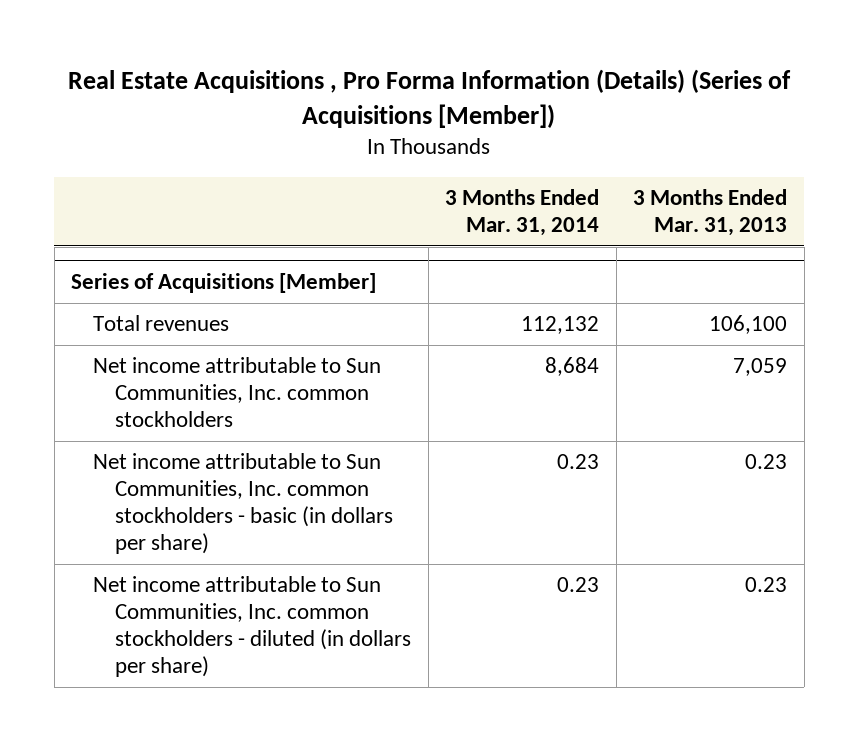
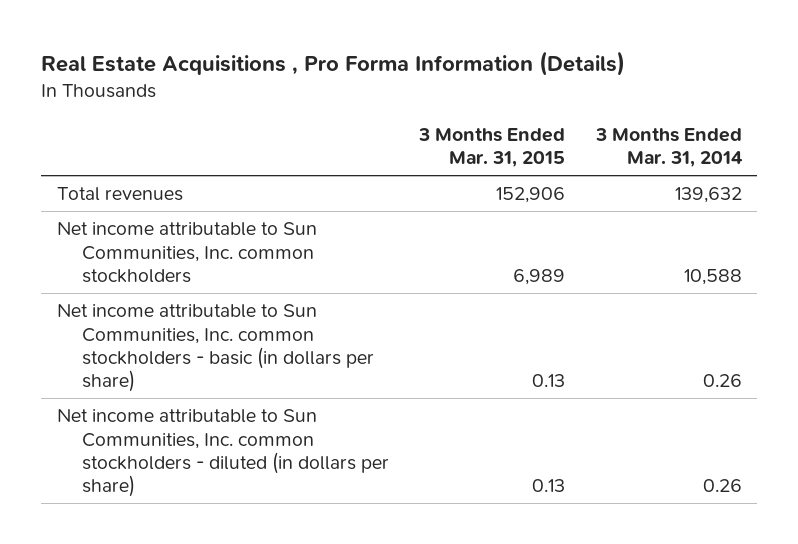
- Real Estate Acquisitions , Pro Forma Information (Details) (Series of Acquisitions [Member])
+ Real Estate Acquisitions , Pro Forma Information (Details)
- | 3 Months Ended Mar. 31, 2014 | 3 Months Ended Mar. 31, 2013
+ | 3 Months Ended Mar. 31, 2015 | 3 Months Ended Mar. 31, 2014
- Series of Acquisitions [Member]
- Total revenues | 112,132 | 106,100
- Net income attributable to Sun Communities, Inc. common stockholders | 8,684 | 7,059
- Net income attributable to Sun Communities, Inc. common stockholders - basic (in dollars per share) | 0.23 | 0.23
- Net income attributable to Sun Communities, Inc. common stockholders - diluted (in dollars per share) | 0.23 | 0.23
+ Total revenues | 152,906 | 139,632
+ Net income attributable to Sun Communities, Inc. common stockholders | 6,989 | 10,588
+ Net income attributable to Sun Communities, Inc. common stockholders - basic (in dollars per share) | 0.13 | 0.26
+ Net income attributable to Sun Communities, Inc. common stockholders - diluted (in dollars per share) | 0.13 | 0.26

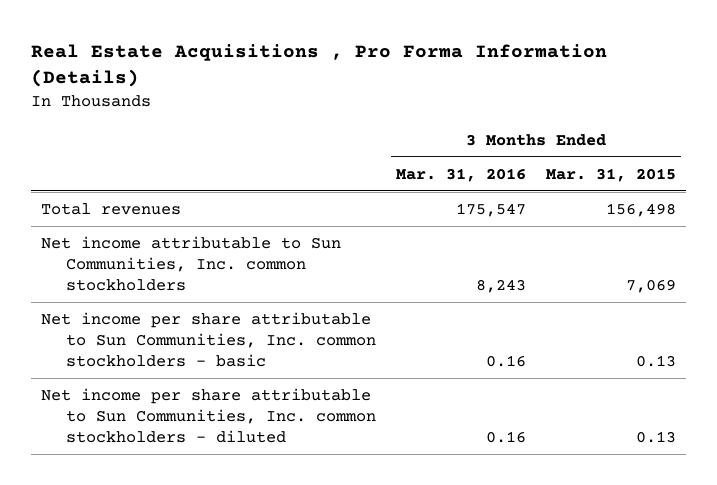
- | 3 Months Ended Mar. 31, 2015 | 3 Months Ended Mar. 31, 2014
+ | 3 Months Ended Mar. 31, 2016 | 3 Months Ended Mar. 31, 2015
- Total revenues | 152,906 | 139,632
- Net income attributable to Sun Communities, Inc. common stockholders | 6,989 | 10,588
- Net income attributable to Sun Communities, Inc. common stockholders - basic (in dollars per share) | 0.13 | 0.26
- Net income attributable to Sun Communities, Inc. common stockholders - diluted (in dollars per share) | 0.13 | 0.26
+ Total revenues | 175,547 | 156,498
+ Net income attributable to Sun Communities, Inc. common stockholders | 8,243 | 7,069
+ Net income per share attributable to Sun Communities, Inc. common stockholders - basic | 0.16 | 0.13
+ Net income per share attributable to Sun Communities, Inc. common stockholders - diluted | 0.16 | 0.13

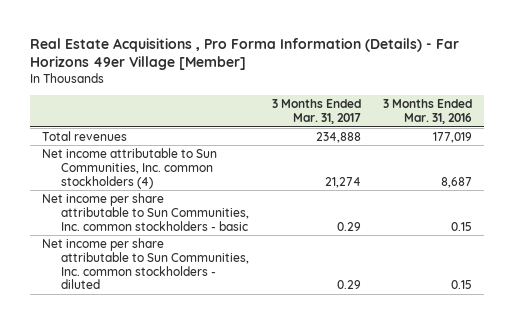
- Real Estate Acquisitions , Pro Forma Information (Details)
+ Real Estate Acquisitions , Pro Forma Information (Details) - Far Horizons 49er Village [Member]
- | 3 Months Ended Mar. 31, 2016 | 3 Months Ended Mar. 31, 2015
+ | 3 Months Ended Mar. 31, 2017 | 3 Months Ended Mar. 31, 2016
- Total revenues | 175,547 | 156,498
- Net income attributable to Sun Communities, Inc. common stockholders | 8,243 | 7,069
- Net income per share attributable to Sun Communities, Inc. common stockholders - basic | 0.16 | 0.13
- Net income per share attributable to Sun Communities, Inc. common stockholders - diluted | 0.16 | 0.13
+ Total revenues | 234,888 | 177,019
+ Net income attributable to Sun Communities, Inc. common stockholders (4) | 21,274 | 8,687
+ Net income per share attributable to Sun Communities, Inc. common stockholders - basic | 0.29 | 0.15
+ Net income per share attributable to Sun Communities, Inc. common stockholders - diluted | 0.29 | 0.15

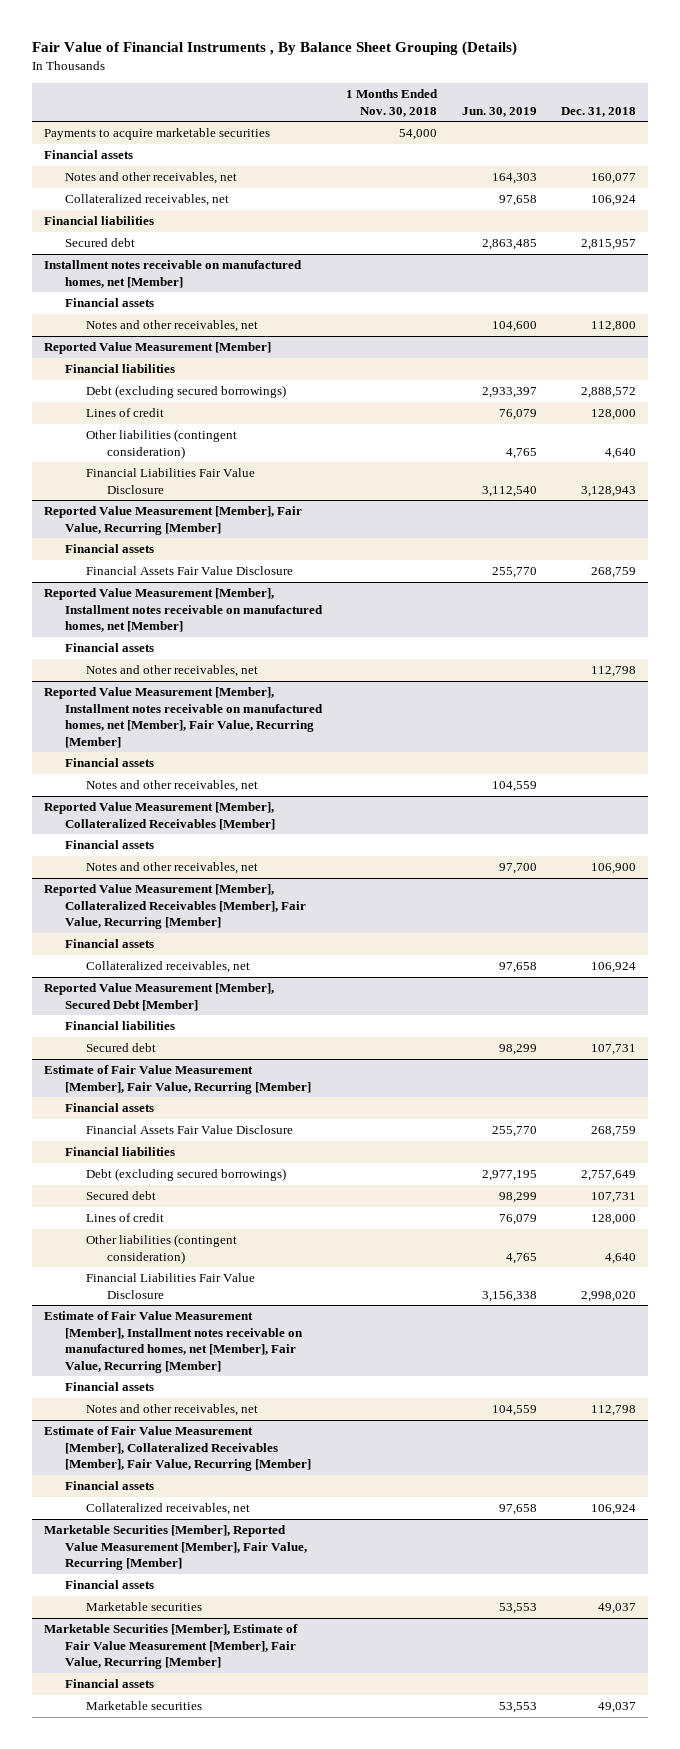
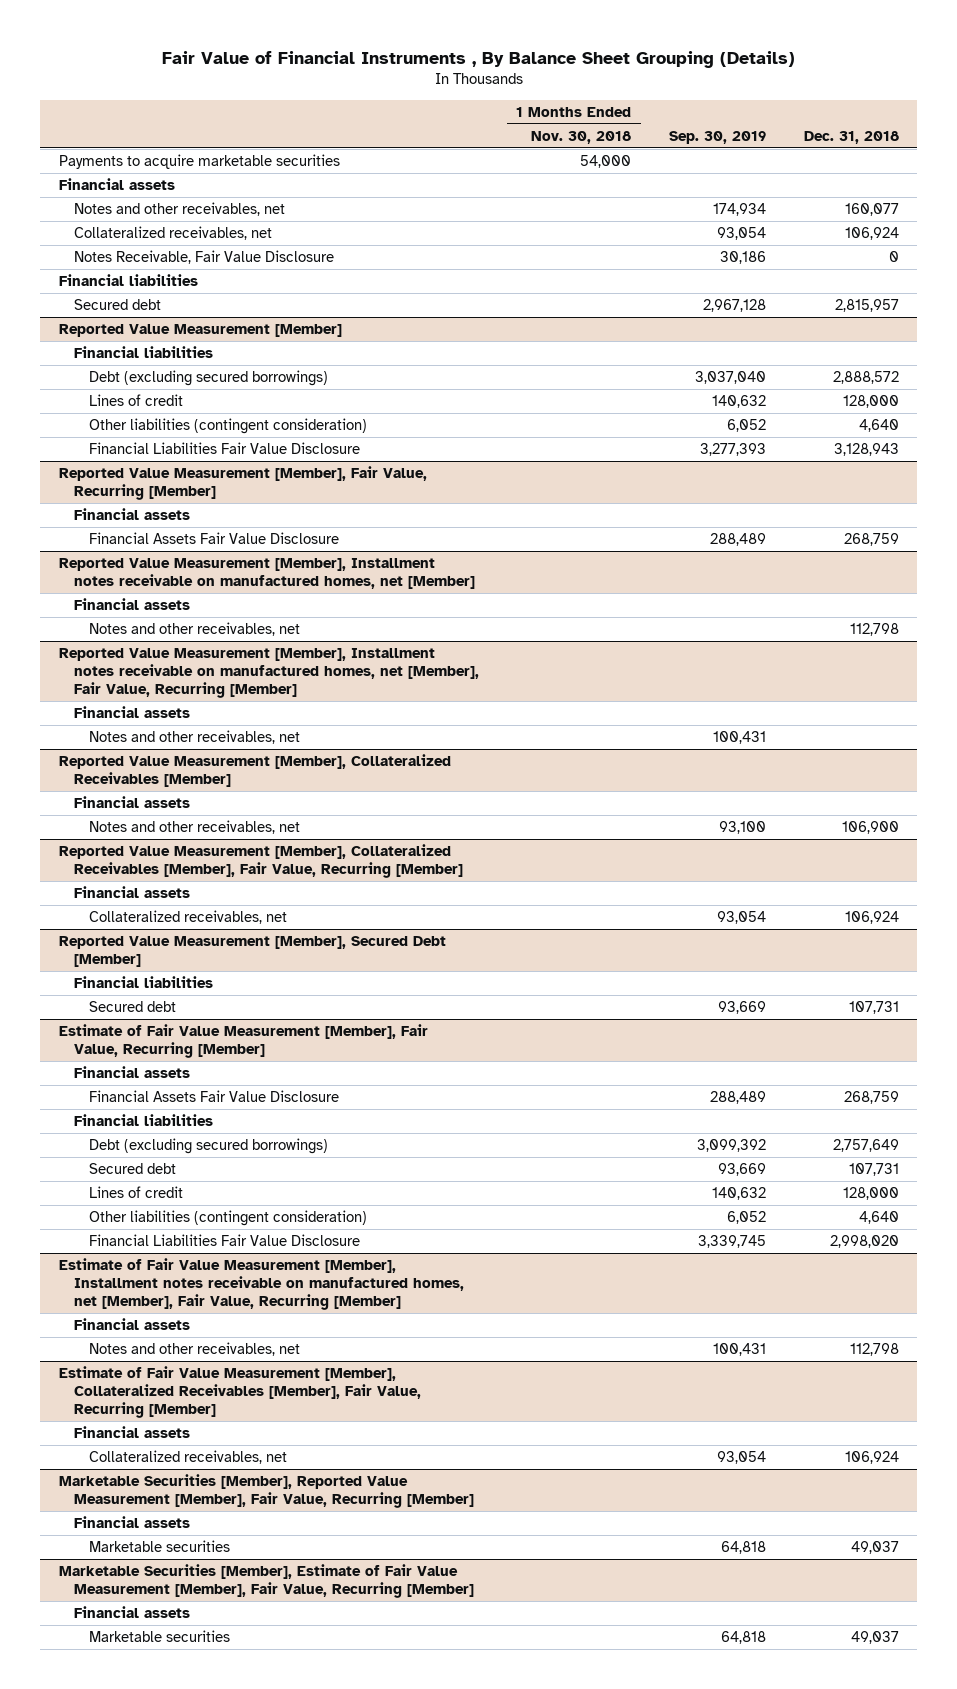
- | 1 Months Ended Nov. 30, 2018 | Jun. 30, 2019 | Dec. 31, 2018
+ | 1 Months Ended Nov. 30, 2018 | Sep. 30, 2019 | Dec. 31, 2018
+ Notes Receivable, Fair Value Disclosure | | 30,186 | 0
- Installment notes receivable on manufactured homes, net [Member]
- Financial assets
- Notes and other receivables, net | | 104,600 | 112,800

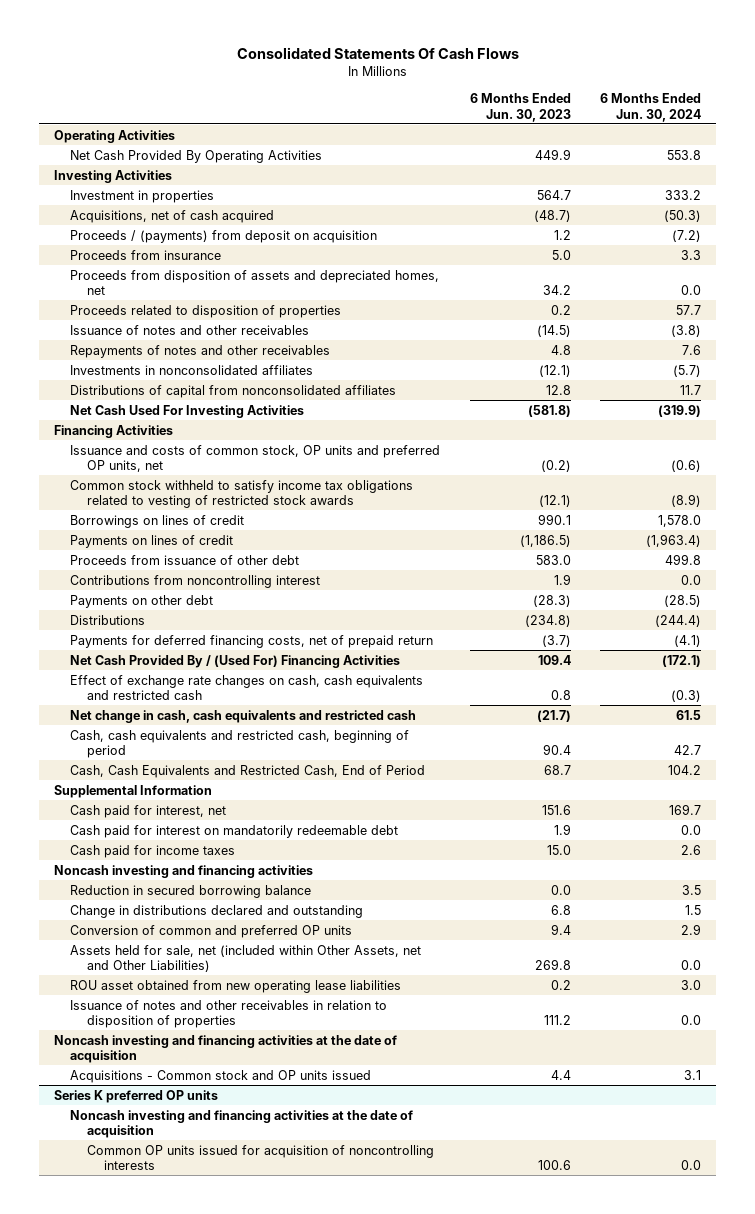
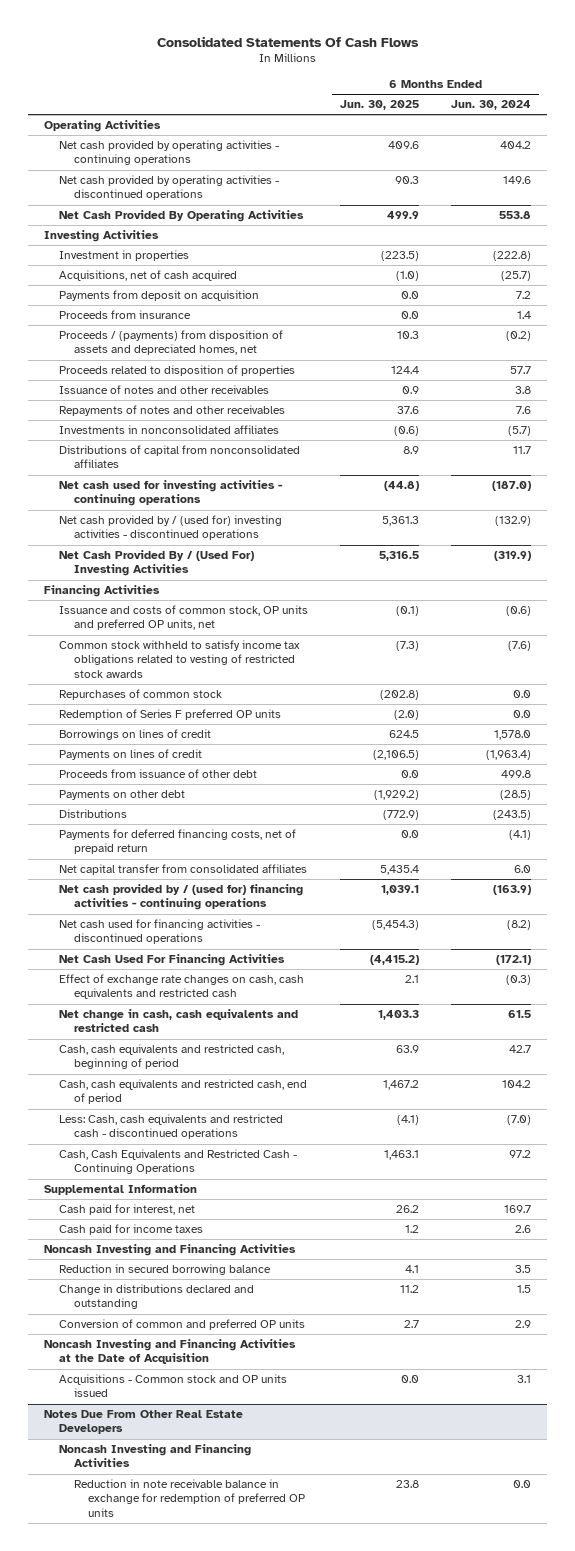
- | 6 Months Ended Jun. 30, 2023 | 6 Months Ended Jun. 30, 2024
+ | 6 Months Ended Jun. 30, 2025 | 6 Months Ended Jun. 30, 2024
+ Net cash provided by operating activities - continuing operations | 409.6 | 404.2
+ Net cash provided by operating activities - discontinued operations | 90.3 | 149.6
- Investment in properties | 564.7 | 333.2
- Acquisitions, net of cash acquired | (48.7) | (50.3)
- Proceeds / (payments) from deposit on acquisition | 1.2 | (7.2)
- Proceeds from insurance | 5.0 | 3.3
- Proceeds from disposition of assets and depreciated homes, net | 34.2 | 0.0
+ Investment in properties | (223.5) | (222.8)
+ Acquisitions, net of cash acquired | (1.0) | (25.7)
+ Payments from deposit on acquisition | 0.0 | 7.2
+ Proceeds from insurance | 0.0 | 1.4
+ Proceeds / (payments) from disposition of assets and depreciated homes, net | 10.3 | (0.2)
- Issuance of notes and other receivables | (14.5) | (3.8)
+ Issuance of notes and other receivables | 0.9 | 3.8
- Net Cash Used For Investing Activities | (581.8) | (319.9)
+ Net cash used for investing activities - continuing operations | (44.8) | (187.0)
+ Net cash provided by / (used for) investing activities - discontinued operations | 5,361.3 | (132.9)
+ Net Cash Provided By / (Used For) Investing Activities | 5,316.5 | (319.9)
- Common stock withheld to satisfy income tax obligations related to vesting of restricted stock awards | (12.1) | (8.9)
+ Common stock withheld to satisfy income tax obligations related to vesting of restricted stock awards | (7.3) | (7.6)
+ Repurchases of common stock | (202.8) | 0.0
+ Redemption of Series F preferred OP units | (2.0) | 0.0
- Contributions from noncontrolling interest | 1.9 | 0.0
- Distributions | (234.8) | (244.4)
+ Distributions | (772.9) | (243.5)
- Net Cash Provided By / (Used For) Financing Activities | 109.4 | (172.1)
+ Net capital transfer from consolidated affiliates | 5,435.4 | 6.0
+ Net cash provided by / (used for) financing activities - continuing operations | 1,039.1 | (163.9)
+ Net cash used for financing activities - discontinued operations | (5,454.3) | (8.2)
+ Net Cash Used For Financing Activities | (4,415.2) | (172.1)
- Cash, Cash Equivalents and Restricted Cash, End of Period | 68.7 | 104.2
+ Cash, cash equivalents and restricted cash, end of period | 1,467.2 | 104.2
+ Less: Cash, cash equivalents and restricted cash - discontinued operations | (4.1) | (7.0)
+ Cash, Cash Equivalents and Restricted Cash - Continuing Operations | 1,463.1 | 97.2
- Cash paid for interest on mandatorily redeemable debt | 1.9 | 0.0
- Noncash investing and financing activities
+ Noncash Investing and Financing Activities
- Assets held for sale, net (included within Other Assets, net and Other Liabilities) | 269.8 | 0.0
- ROU asset obtained from new operating lease liabilities | 0.2 | 3.0
- Issuance of notes and other receivables in relation to disposition of properties | 111.2 | 0.0
- Noncash investing and financing activities at the date of acquisition
+ Noncash Investing and Financing Activities at the Date of Acquisition
- Series K preferred OP units
- Noncash investing and financing activities at the date of acquisition
- Common OP units issued for acquisition of noncontrolling interests | 100.6 | 0.0
+ Notes Due From Other Real Estate Developers
+ Noncash Investing and Financing Activities
+ Reduction in note receivable balance in exchange for redemption of preferred OP units | 23.8 | 0.0

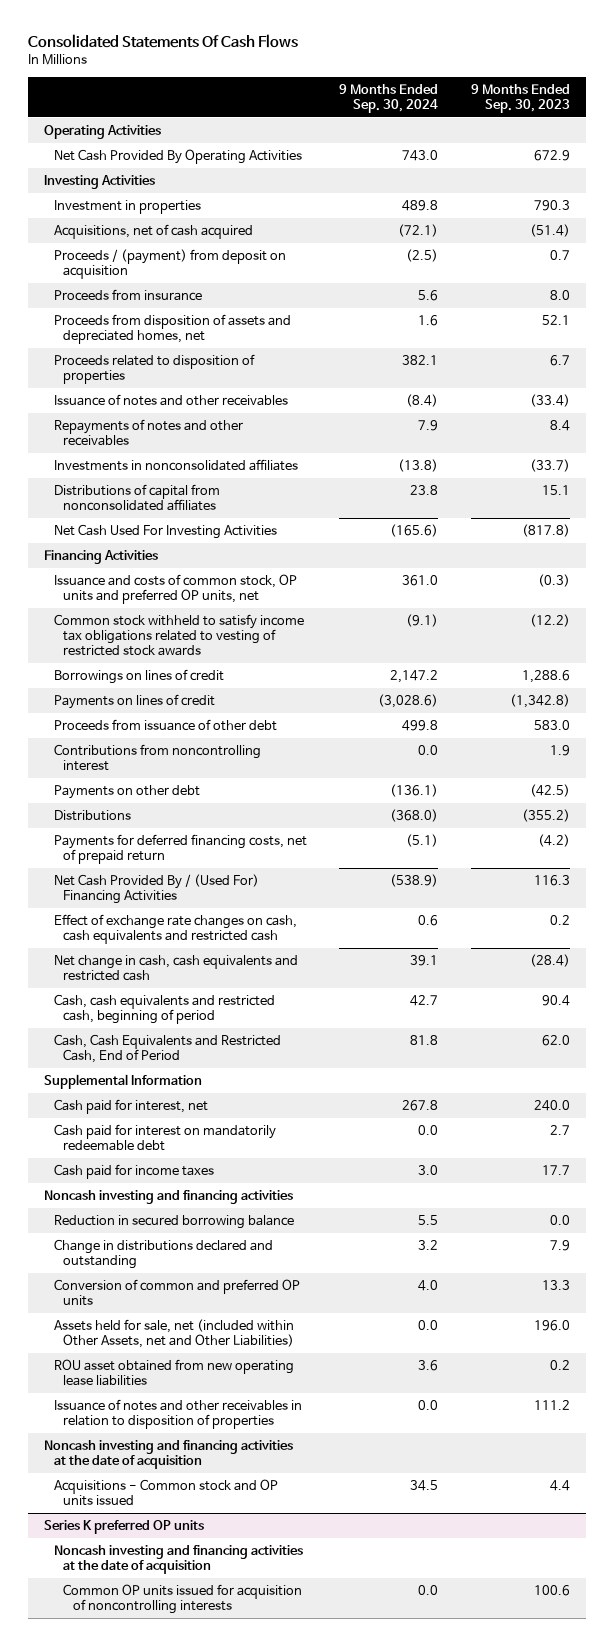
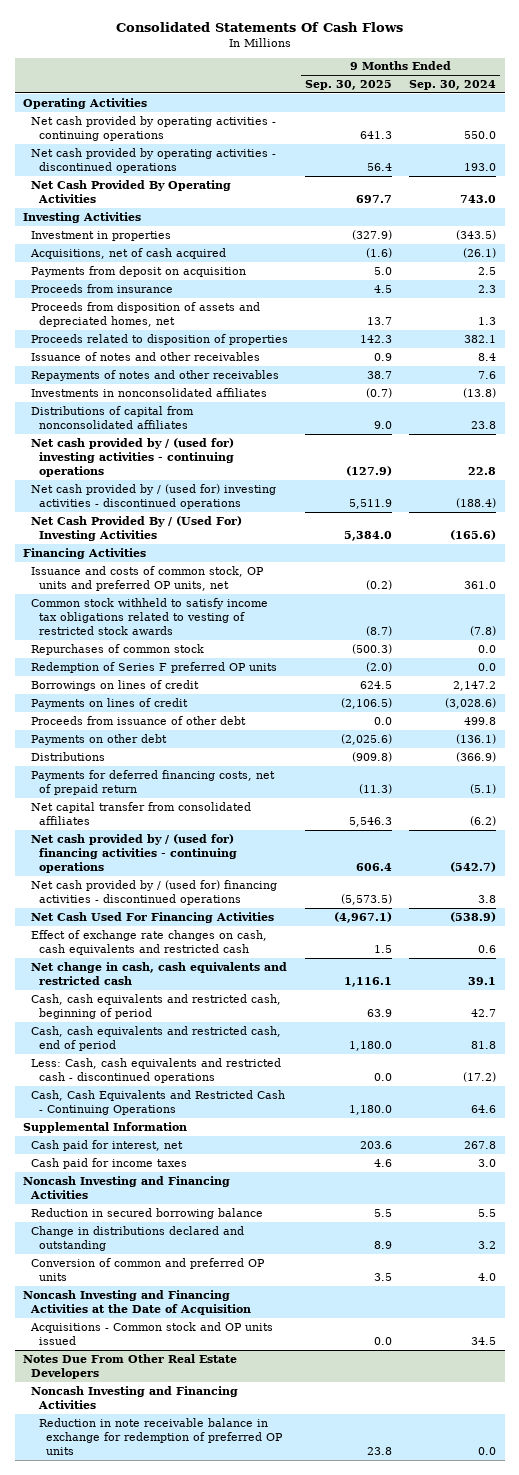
- | 9 Months Ended Sep. 30, 2024 | 9 Months Ended Sep. 30, 2023
+ | 9 Months Ended Sep. 30, 2025 | 9 Months Ended Sep. 30, 2024
+ Net cash provided by operating activities - continuing operations | 641.3 | 550.0
+ Net cash provided by operating activities - discontinued operations | 56.4 | 193.0
- Investment in properties | 489.8 | 790.3
- Acquisitions, net of cash acquired | (72.1) | (51.4)
- Proceeds / (payment) from deposit on acquisition | (2.5) | 0.7
- Proceeds from insurance | 5.6 | 8.0
- Proceeds from disposition of assets and depreciated homes, net | 1.6 | 52.1
+ Investment in properties | (327.9) | (343.5)
+ Acquisitions, net of cash acquired | (1.6) | (26.1)
+ Payments from deposit on acquisition | 5.0 | 2.5
+ Proceeds from insurance | 4.5 | 2.3
+ Proceeds from disposition of assets and depreciated homes, net | 13.7 | 1.3
- Issuance of notes and other receivables | (8.4) | (33.4)
- Repayments of notes and other receivables | 7.9 | 8.4
+ Issuance of notes and other receivables | 0.9 | 8.4
+ Repayments of notes and other receivables | 38.7 | 7.6
- Net Cash Used For Investing Activities | (165.6) | (817.8)
+ Net cash provided by / (used for) investing activities - continuing operations | (127.9) | 22.8
+ Net cash provided by / (used for) investing activities - discontinued operations | 5,511.9 | (188.4)
+ Net Cash Provided By / (Used For) Investing Activities | 5,384.0 | (165.6)
- Common stock withheld to satisfy income tax obligations related to vesting of restricted stock awards | (9.1) | (12.2)
+ Common stock withheld to satisfy income tax obligations related to vesting of restricted stock awards | (8.7) | (7.8)
+ Repurchases of common stock | (500.3) | 0.0
+ Redemption of Series F preferred OP units | (2.0) | 0.0
- Contributions from noncontrolling interest | 0.0 | 1.9
- Distributions | (368.0) | (355.2)
+ Distributions | (909.8) | (366.9)
- Net Cash Provided By / (Used For) Financing Activities | (538.9) | 116.3
+ Net capital transfer from consolidated affiliates | 5,546.3 | (6.2)
+ Net cash provided by / (used for) financing activities - continuing operations | 606.4 | (542.7)
+ Net cash provided by / (used for) financing activities - discontinued operations | (5,573.5) | 3.8
+ Net Cash Used For Financing Activities | (4,967.1) | (538.9)
- Cash, Cash Equivalents and Restricted Cash, End of Period | 81.8 | 62.0
+ Cash, cash equivalents and restricted cash, end of period | 1,180.0 | 81.8
+ Less: Cash, cash equivalents and restricted cash - discontinued operations | 0.0 | (17.2)
+ Cash, Cash Equivalents and Restricted Cash - Continuing Operations | 1,180.0 | 64.6
- Cash paid for interest on mandatorily redeemable debt | 0.0 | 2.7
- Noncash investing and financing activities
+ Noncash Investing and Financing Activities
- Assets held for sale, net (included within Other Assets, net and Other Liabilities) | 0.0 | 196.0
- ROU asset obtained from new operating lease liabilities | 3.6 | 0.2
- Issuance of notes and other receivables in relation to disposition of properties | 0.0 | 111.2
- Noncash investing and financing activities at the date of acquisition
+ Noncash Investing and Financing Activities at the Date of Acquisition
- Series K preferred OP units
- Noncash investing and financing activities at the date of acquisition
- Common OP units issued for acquisition of noncontrolling interests | 0.0 | 100.6
+ Notes Due From Other Real Estate Developers
+ Noncash Investing and Financing Activities
+ Reduction in note receivable balance in exchange for redemption of preferred OP units | 23.8 | 0.0

